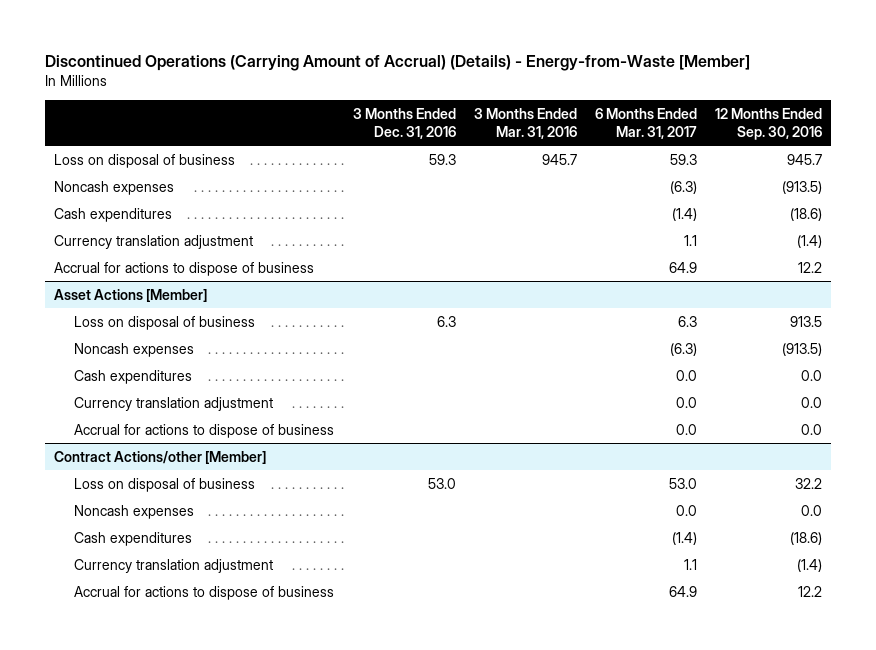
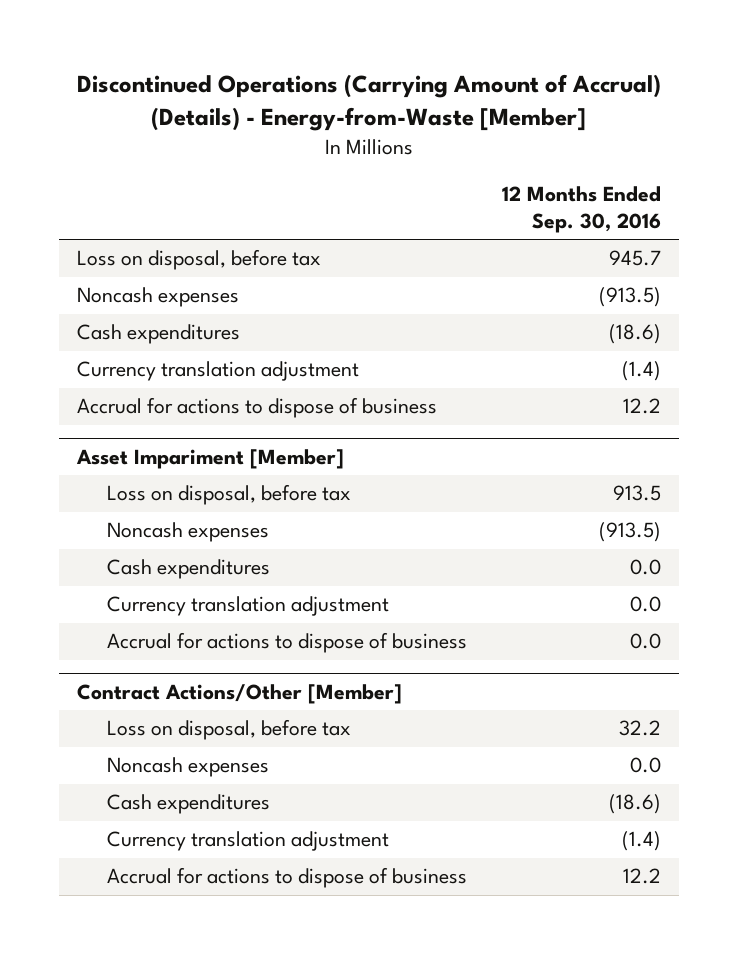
- | 3 Months Ended Dec. 31, 2016 | 3 Months Ended Mar. 31, 2016 | 6 Months Ended Mar. 31, 2017 | 12 Months Ended Sep. 30, 2016
+ | 12 Months Ended Sep. 30, 2016
- Loss on disposal of business | 59.3 | 945.7 | 59.3 | 945.7
+ Loss on disposal, before tax | 945.7
- Asset Actions [Member]
- Loss on disposal of business | 6.3 | | 6.3 | 913.5
+ Asset Impariment [Member]
+ Loss on disposal, before tax | 913.5
- Contract Actions/other [Member]
- Loss on disposal of business | 53.0 | | 53.0 | 32.2
+ Contract Actions/Other [Member]
+ Loss on disposal, before tax | 32.2

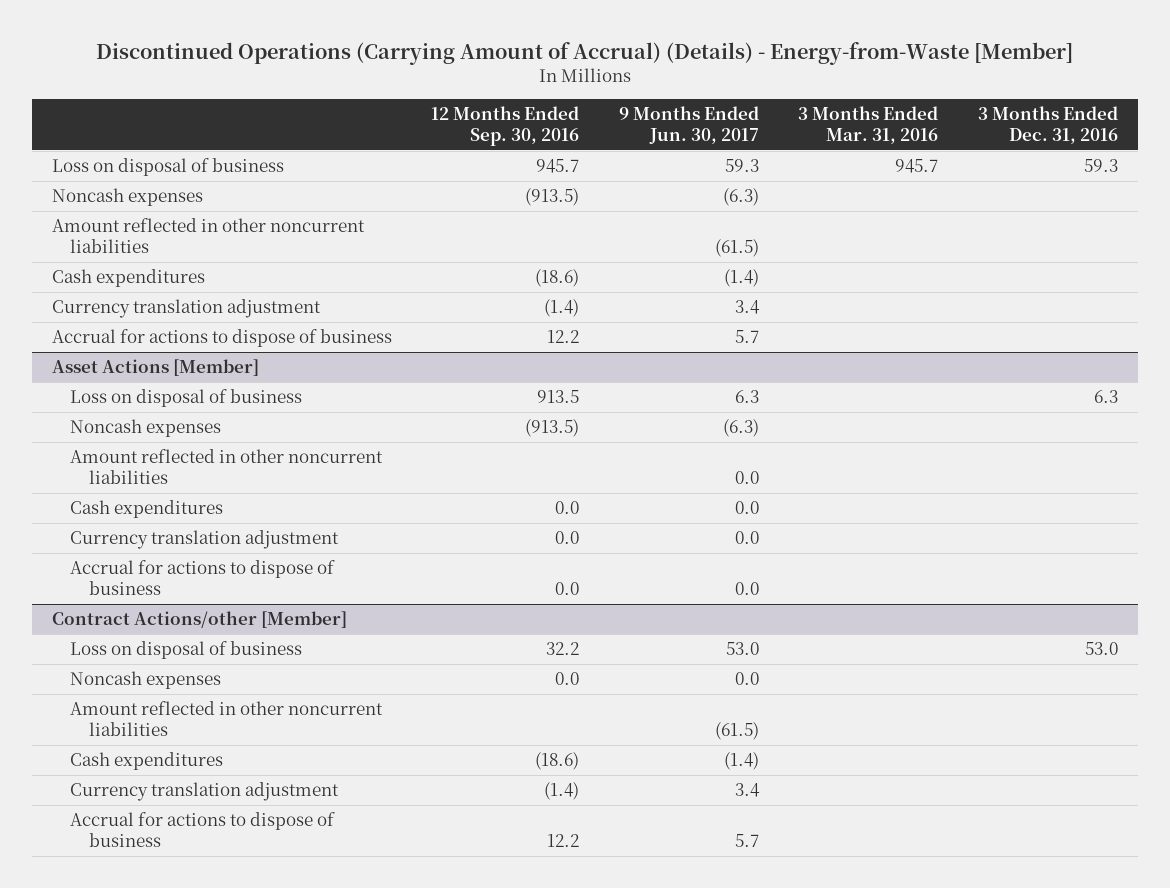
- | 12 Months Ended Sep. 30, 2016
+ | 12 Months Ended Sep. 30, 2016 | 9 Months Ended Jun. 30, 2017 | 3 Months Ended Mar. 31, 2016 | 3 Months Ended Dec. 31, 2016
- Loss on disposal, before tax | 945.7
+ Loss on disposal of business | 945.7 | 59.3 | 945.7 | 59.3
+ Amount reflected in other noncurrent liabilities | | (61.5) | |
- Asset Impariment [Member]
- Loss on disposal, before tax | 913.5
+ Asset Actions [Member]
+ Loss on disposal of business | 913.5 | 6.3 | | 6.3
+ Amount reflected in other noncurrent liabilities | | 0.0 | |
- Contract Actions/Other [Member]
- Loss on disposal, before tax | 32.2
+ Contract Actions/other [Member]
+ Loss on disposal of business | 32.2 | 53.0 | | 53.0
+ Amount reflected in other noncurrent liabilities | | (61.5) | |

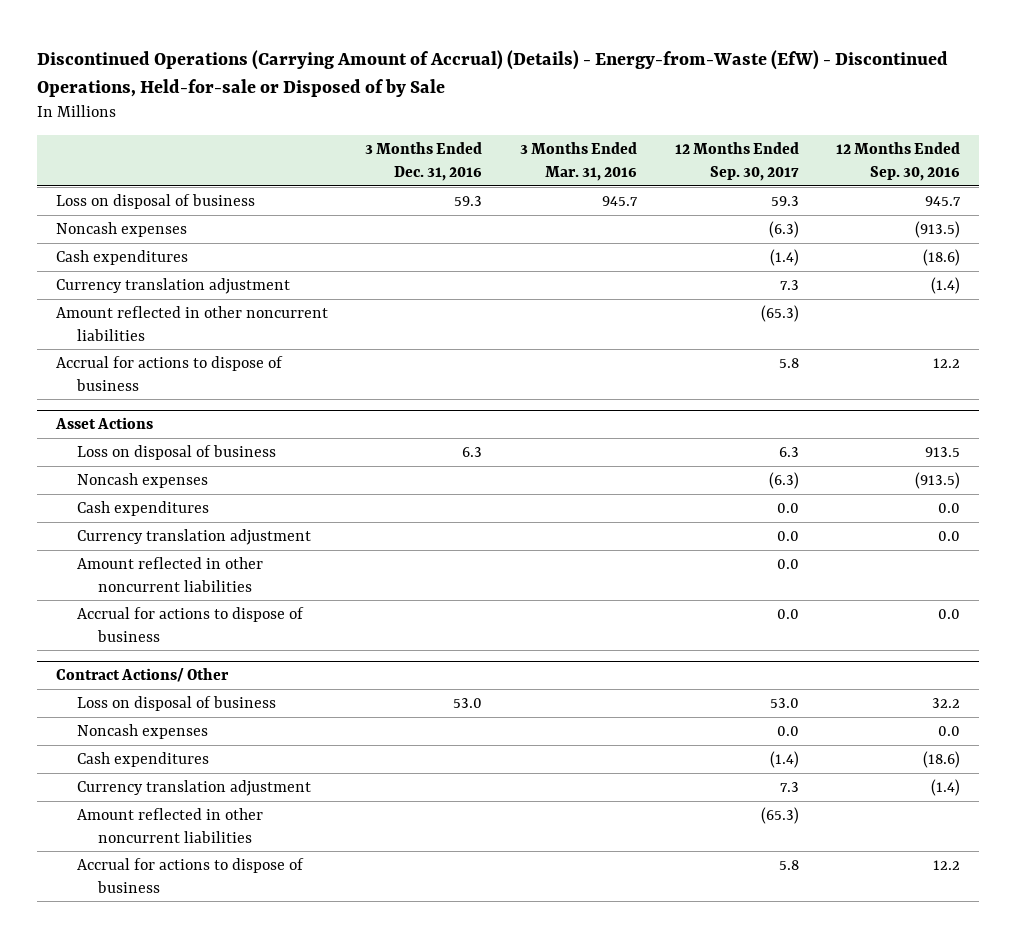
- Discontinued Operations (Carrying Amount of Accrual) (Details) - Energy-from-Waste [Member]
+ Discontinued Operations (Carrying Amount of Accrual) (Details) - Energy-from-Waste (EfW) - Discontinued Operations, Held-for-sale or Disposed of by Sale
- | 12 Months Ended Sep. 30, 2016 | 9 Months Ended Jun. 30, 2017 | 3 Months Ended Mar. 31, 2016 | 3 Months Ended Dec. 31, 2016
+ | 3 Months Ended Dec. 31, 2016 | 3 Months Ended Mar. 31, 2016 | 12 Months Ended Sep. 30, 2017 | 12 Months Ended Sep. 30, 2016
moved down: Amount reflected in other noncurrent liabilities | | | (65.3) |
- Asset Actions [Member]
+ Asset Actions
- Amount reflected in other noncurrent liabilities | | 0.0 | |
+ Amount reflected in other noncurrent liabilities | | | 0.0 |
- Contract Actions/other [Member]
+ Contract Actions/ Other
- Amount reflected in other noncurrent liabilities | | (61.5) | |
+ Amount reflected in other noncurrent liabilities | | | (65.3) |

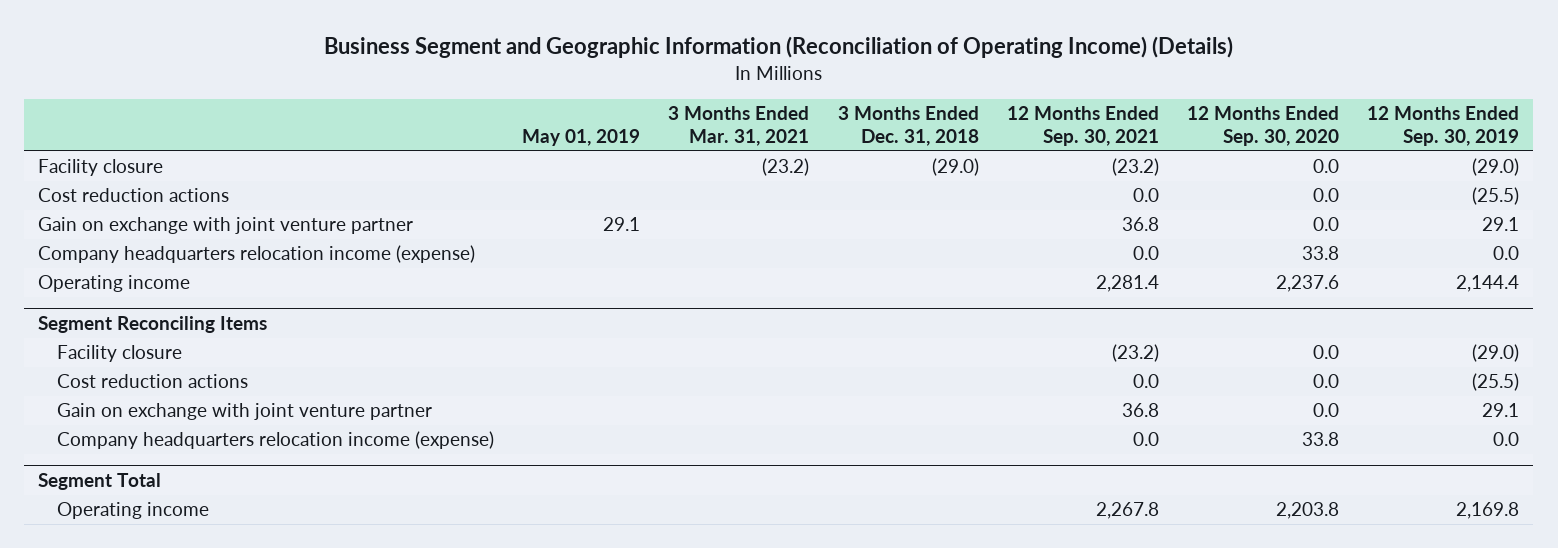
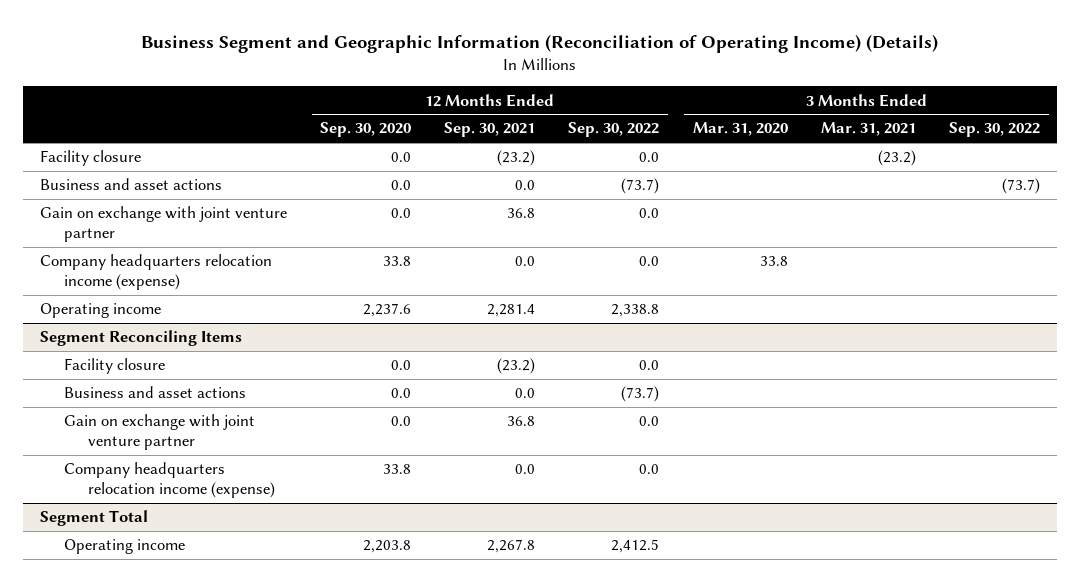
- | May 01, 2019 | 3 Months Ended Mar. 31, 2021 | 3 Months Ended Dec. 31, 2018 | 12 Months Ended Sep. 30, 2021 | 12 Months Ended Sep. 30, 2020 | 12 Months Ended Sep. 30, 2019
+ | 12 Months Ended Sep. 30, 2020 | 12 Months Ended Sep. 30, 2021 | 12 Months Ended Sep. 30, 2022 | 3 Months Ended Mar. 31, 2020 | 3 Months Ended Mar. 31, 2021 | 3 Months Ended Sep. 30, 2022
- Cost reduction actions | | | | 0.0 | 0.0 | (25.5)
+ Business and asset actions | 0.0 | 0.0 | (73.7) | | | (73.7)
@ Segment Reconciling Items
- Cost reduction actions | | | | 0.0 | 0.0 | (25.5)
+ Business and asset actions | 0.0 | 0.0 | (73.7) | | |

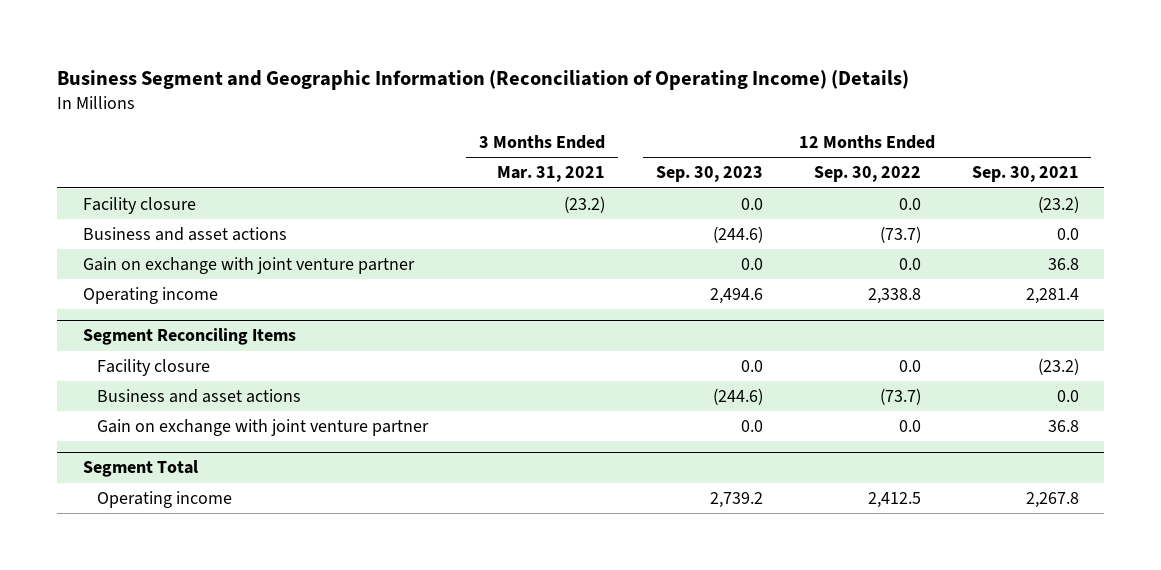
- | 12 Months Ended Sep. 30, 2020 | 12 Months Ended Sep. 30, 2021 | 12 Months Ended Sep. 30, 2022 | 3 Months Ended Mar. 31, 2020 | 3 Months Ended Mar. 31, 2021 | 3 Months Ended Sep. 30, 2022
+ | 3 Months Ended Mar. 31, 2021 | 12 Months Ended Sep. 30, 2023 | 12 Months Ended Sep. 30, 2022 | 12 Months Ended Sep. 30, 2021
- Company headquarters relocation income (expense) | 33.8 | 0.0 | 0.0 | 33.8 | |
@ Segment Reconciling Items
- Company headquarters relocation income (expense) | 33.8 | 0.0 | 0.0 | | |

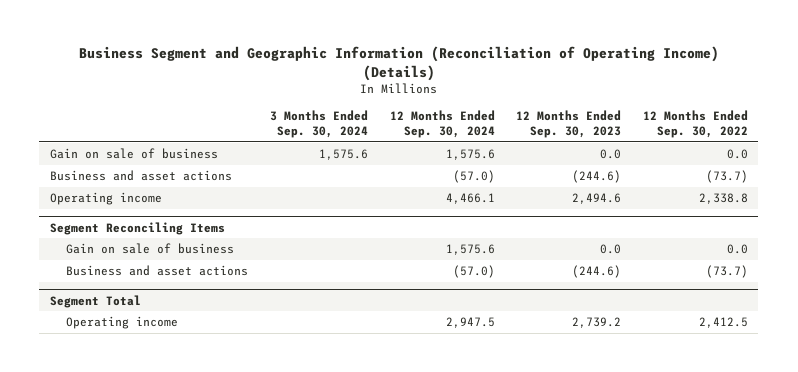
- | 3 Months Ended Mar. 31, 2021 | 12 Months Ended Sep. 30, 2023 | 12 Months Ended Sep. 30, 2022 | 12 Months Ended Sep. 30, 2021
+ | 3 Months Ended Sep. 30, 2024 | 12 Months Ended Sep. 30, 2024 | 12 Months Ended Sep. 30, 2023 | 12 Months Ended Sep. 30, 2022
- Facility closure | (23.2) | 0.0 | 0.0 | (23.2)
+ Gain on sale of business | 1,575.6 | 1,575.6 | 0.0 | 0.0
- Gain on exchange with joint venture partner | | 0.0 | 0.0 | 36.8
@ Segment Reconciling Items
- Facility closure | | 0.0 | 0.0 | (23.2)
+ Gain on sale of business | | 1,575.6 | 0.0 | 0.0
- Gain on exchange with joint venture partner | | 0.0 | 0.0 | 36.8

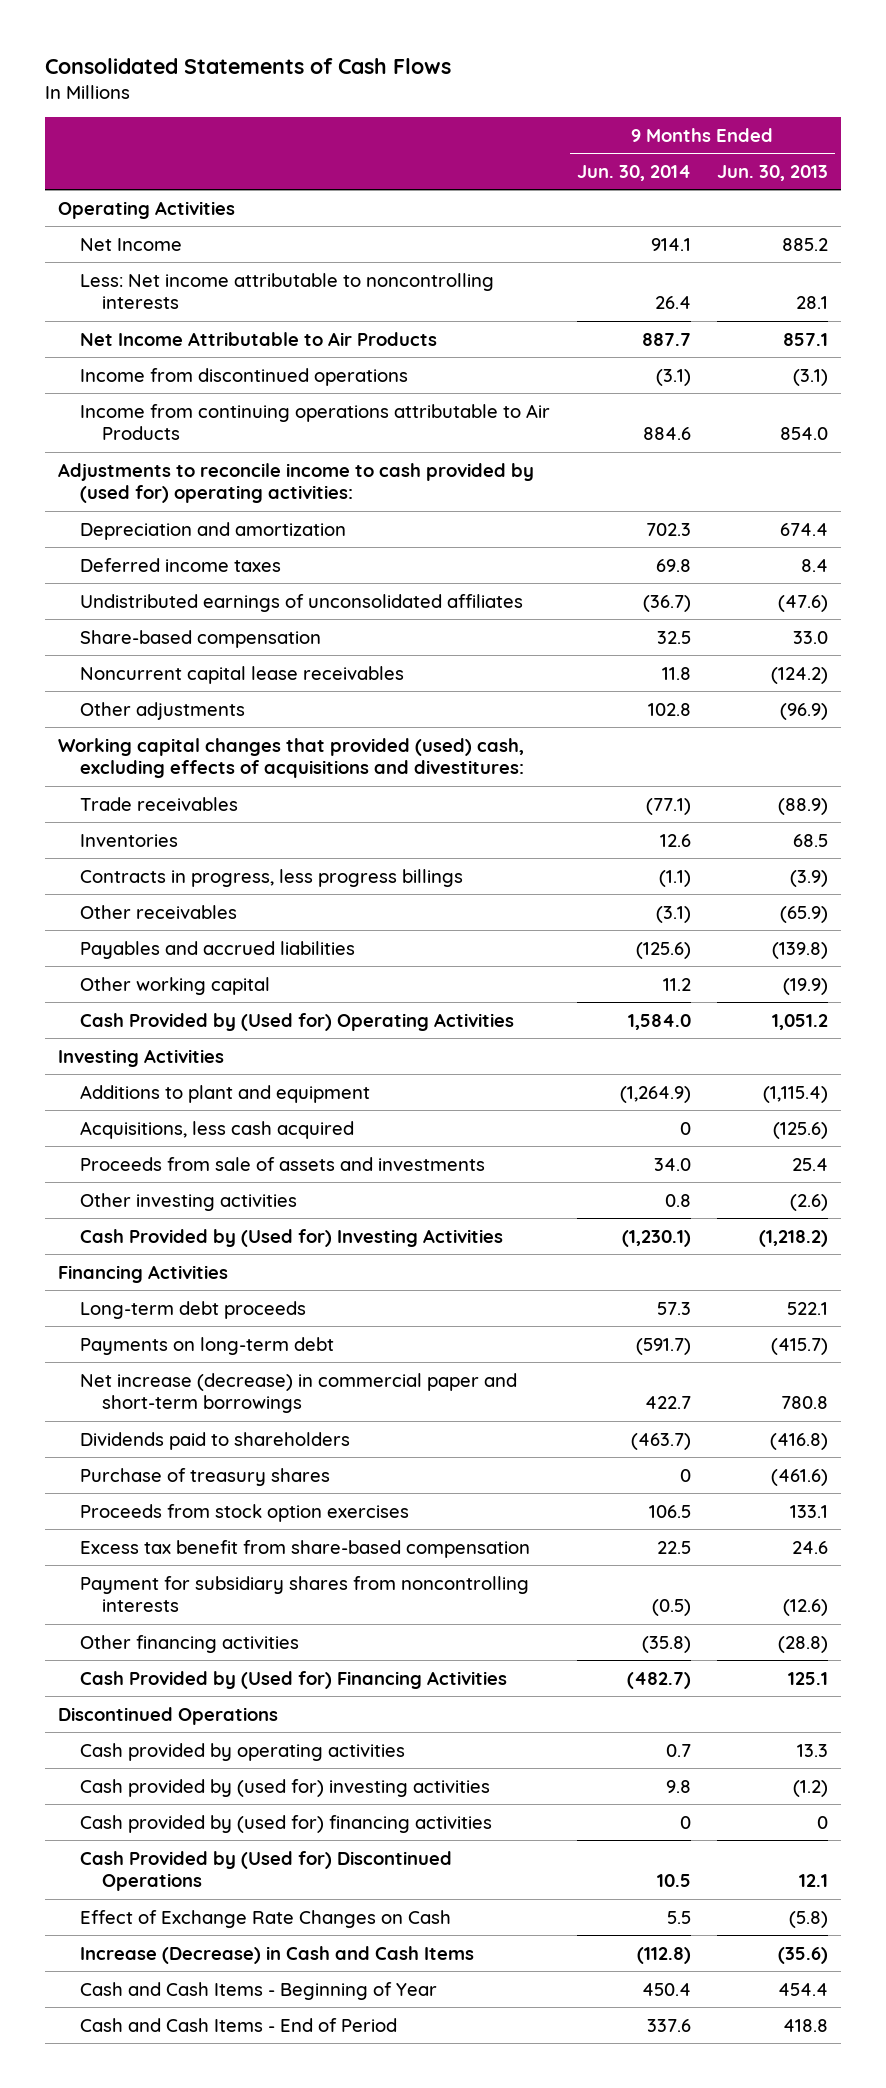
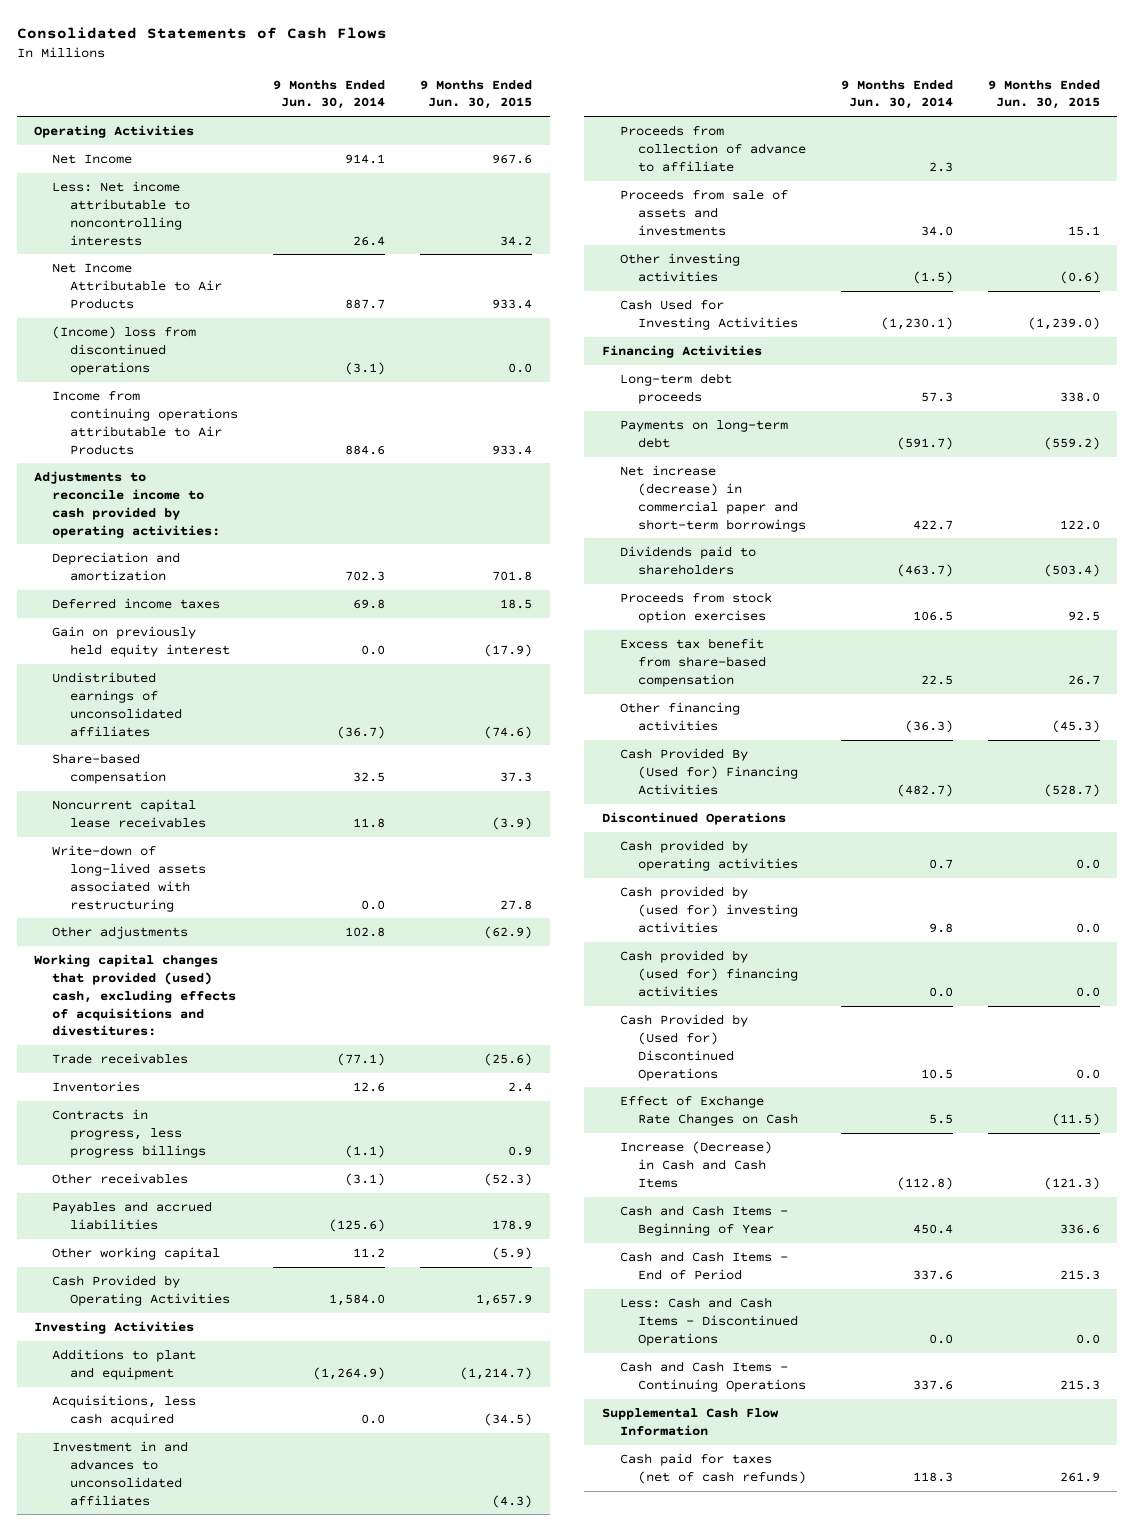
- | 9 Months Ended Jun. 30, 2014 | 9 Months Ended Jun. 30, 2013
+ | 9 Months Ended Jun. 30, 2014 | 9 Months Ended Jun. 30, 2015
- Income from discontinued operations | (3.1) | (3.1)
+ (Income) loss from discontinued operations | (3.1) | 0.0
- Adjustments to reconcile income to cash provided by (used for) operating activities:
+ Adjustments to reconcile income to cash provided by operating activities:
+ Gain on previously held equity interest | 0.0 | (17.9)
+ Write-down of long-lived assets associated with restructuring | 0.0 | 27.8
- Cash Provided by (Used for) Operating Activities | 1,584.0 | 1,051.2
+ Cash Provided by Operating Activities | 1,584.0 | 1,657.9
- Acquisitions, less cash acquired | 0 | (125.6)
+ Acquisitions, less cash acquired | 0.0 | (34.5)
+ Investment in and advances to unconsolidated affiliates | | (4.3)
+ Proceeds from collection of advance to affiliate | 2.3 |
- Other investing activities | 0.8 | (2.6)
- Cash Provided by (Used for) Investing Activities | (1,230.1) | (1,218.2)
+ Other investing activities | (1.5) | (0.6)
+ Cash Used for Investing Activities | (1,230.1) | (1,239.0)
- Purchase of treasury shares | 0 | (461.6)
- Payment for subsidiary shares from noncontrolling interests | (0.5) | (12.6)
- Other financing activities | (35.8) | (28.8)
- Cash Provided by (Used for) Financing Activities | (482.7) | 125.1
+ Other financing activities | (36.3) | (45.3)
+ Cash Provided By (Used for) Financing Activities | (482.7) | (528.7)
- Cash provided by (used for) financing activities | 0 | 0
+ Cash provided by (used for) financing activities | 0.0 | 0.0
+ Less: Cash and Cash Items - Discontinued Operations | 0.0 | 0.0
+ Cash and Cash Items - Continuing Operations | 337.6 | 215.3
+ Supplemental Cash Flow Information
+ Cash paid for taxes (net of cash refunds) | 118.3 | 261.9

